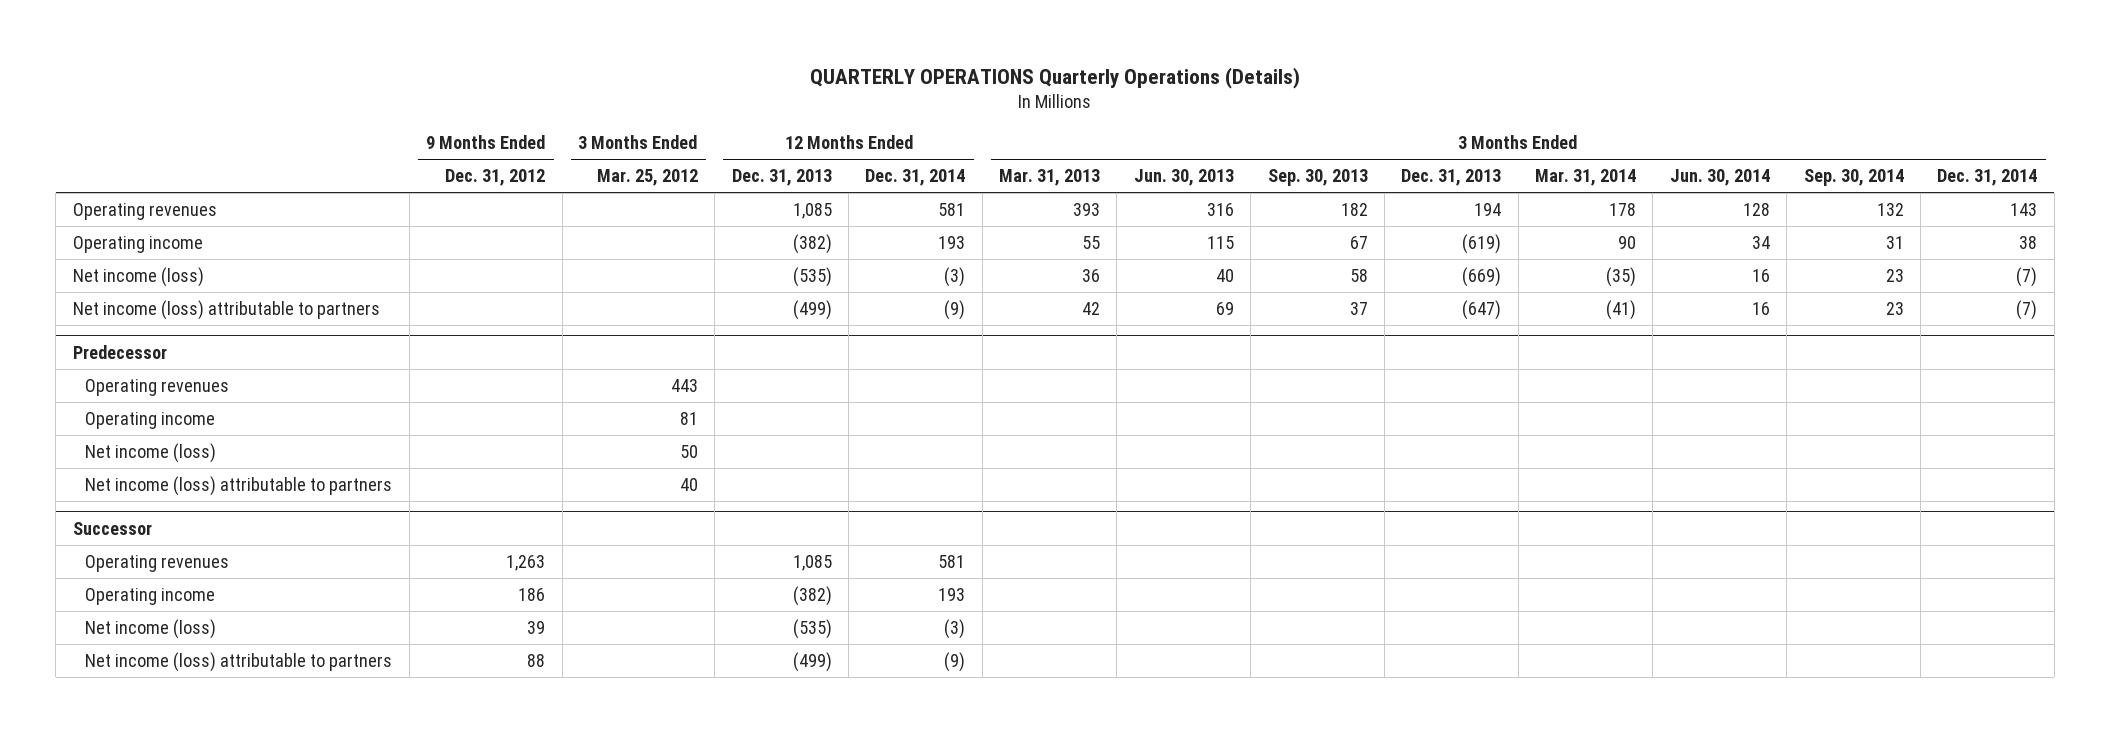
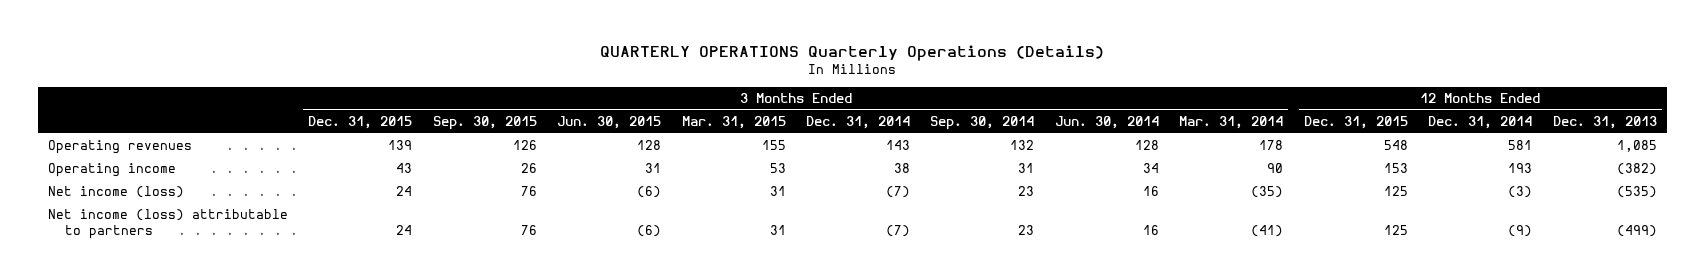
- | 9 Months Ended Dec. 31, 2012 | 3 Months Ended Mar. 25, 2012 | 12 Months Ended Dec. 31, 2013 | 12 Months Ended Dec. 31, 2014 | 3 Months Ended Mar. 31, 2013 | 3 Months Ended Jun. 30, 2013 | 3 Months Ended Sep. 30, 2013 | 3 Months Ended Dec. 31, 2013 | 3 Months Ended Mar. 31, 2014 | 3 Months Ended Jun. 30, 2014 | 3 Months Ended Sep. 30, 2014 | 3 Months Ended Dec. 31, 2014
+ | 3 Months Ended Dec. 31, 2015 | 3 Months Ended Sep. 30, 2015 | 3 Months Ended Jun. 30, 2015 | 3 Months Ended Mar. 31, 2015 | 3 Months Ended Dec. 31, 2014 | 3 Months Ended Sep. 30, 2014 | 3 Months Ended Jun. 30, 2014 | 3 Months Ended Mar. 31, 2014 | 12 Months Ended Dec. 31, 2015 | 12 Months Ended Dec. 31, 2014 | 12 Months Ended Dec. 31, 2013
- Predecessor
- Operating revenues | | 443 | | | | | | | | | |
- Operating income | | 81 | | | | | | | | | |
- Net income (loss) | | 50 | | | | | | | | | |
- Net income (loss) attributable to partners | | 40 | | | | | | | | | |
- Successor
- Operating revenues | 1,263 | | 1,085 | 581 | | | | | | | |
- Operating income | 186 | | (382) | 193 | | | | | | | |
- Net income (loss) | 39 | | (535) | (3) | | | | | | | |
- Net income (loss) attributable to partners | 88 | | (499) | (9) | | | | | | | |

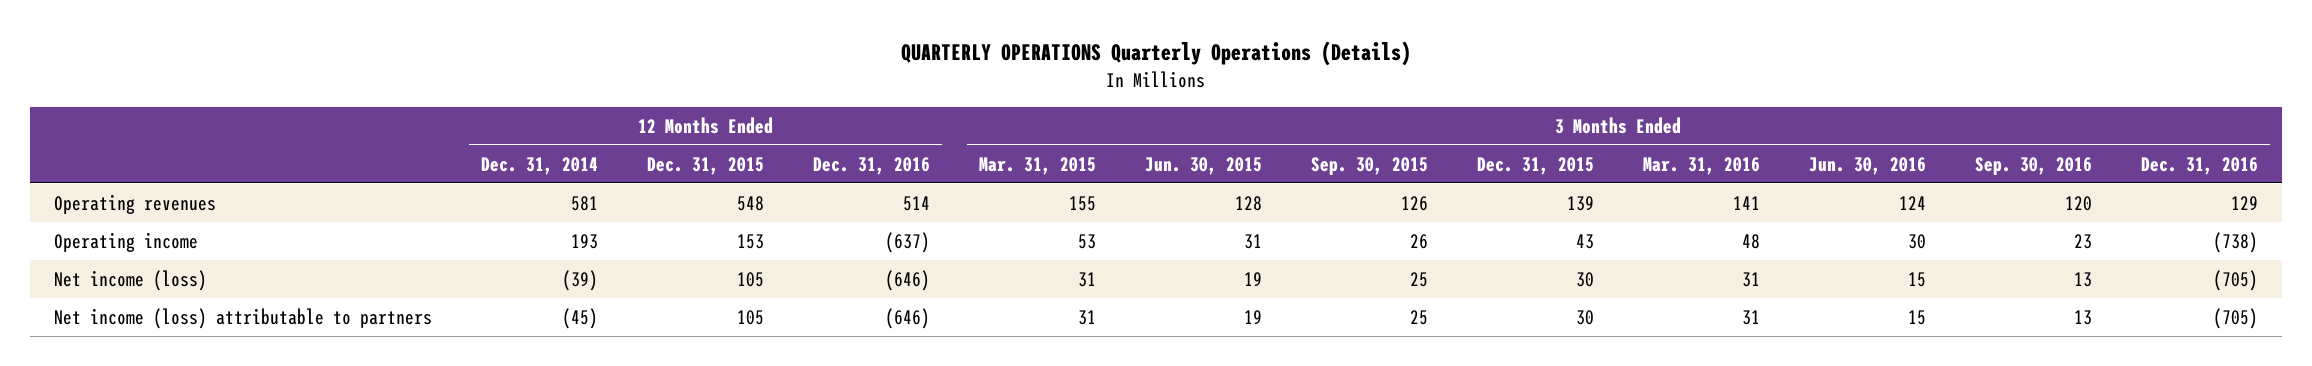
- | 3 Months Ended Dec. 31, 2015 | 3 Months Ended Sep. 30, 2015 | 3 Months Ended Jun. 30, 2015 | 3 Months Ended Mar. 31, 2015 | 3 Months Ended Dec. 31, 2014 | 3 Months Ended Sep. 30, 2014 | 3 Months Ended Jun. 30, 2014 | 3 Months Ended Mar. 31, 2014 | 12 Months Ended Dec. 31, 2015 | 12 Months Ended Dec. 31, 2014 | 12 Months Ended Dec. 31, 2013
+ | 12 Months Ended Dec. 31, 2014 | 12 Months Ended Dec. 31, 2015 | 12 Months Ended Dec. 31, 2016 | 3 Months Ended Mar. 31, 2015 | 3 Months Ended Jun. 30, 2015 | 3 Months Ended Sep. 30, 2015 | 3 Months Ended Dec. 31, 2015 | 3 Months Ended Mar. 31, 2016 | 3 Months Ended Jun. 30, 2016 | 3 Months Ended Sep. 30, 2016 | 3 Months Ended Dec. 31, 2016
- Net income (loss) | 24 | 76 | (6) | 31 | (7) | 23 | 16 | (35) | 125 | (3) | (535)
- Net income (loss) attributable to partners | 24 | 76 | (6) | 31 | (7) | 23 | 16 | (41) | 125 | (9) | (499)
+ Net income (loss) | (39) | 105 | (646) | 31 | 19 | 25 | 30 | 31 | 15 | 13 | (705)
+ Net income (loss) attributable to partners | (45) | 105 | (646) | 31 | 19 | 25 | 30 | 31 | 15 | 13 | (705)

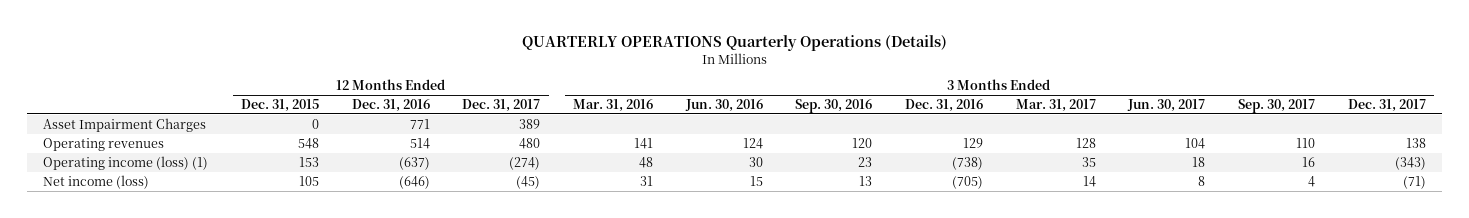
- | 12 Months Ended Dec. 31, 2014 | 12 Months Ended Dec. 31, 2015 | 12 Months Ended Dec. 31, 2016 | 3 Months Ended Mar. 31, 2015 | 3 Months Ended Jun. 30, 2015 | 3 Months Ended Sep. 30, 2015 | 3 Months Ended Dec. 31, 2015 | 3 Months Ended Mar. 31, 2016 | 3 Months Ended Jun. 30, 2016 | 3 Months Ended Sep. 30, 2016 | 3 Months Ended Dec. 31, 2016
+ | 12 Months Ended Dec. 31, 2015 | 12 Months Ended Dec. 31, 2016 | 12 Months Ended Dec. 31, 2017 | 3 Months Ended Mar. 31, 2016 | 3 Months Ended Jun. 30, 2016 | 3 Months Ended Sep. 30, 2016 | 3 Months Ended Dec. 31, 2016 | 3 Months Ended Mar. 31, 2017 | 3 Months Ended Jun. 30, 2017 | 3 Months Ended Sep. 30, 2017 | 3 Months Ended Dec. 31, 2017
+ Asset Impairment Charges | 0 | 771 | 389 | | | | | | | |
- Operating income | 193 | 153 | (637) | 53 | 31 | 26 | 43 | 48 | 30 | 23 | (738)
+ Operating income (loss) (1) | 153 | (637) | (274) | 48 | 30 | 23 | (738) | 35 | 18 | 16 | (343)
- Net income (loss) attributable to partners | (45) | 105 | (646) | 31 | 19 | 25 | 30 | 31 | 15 | 13 | (705)

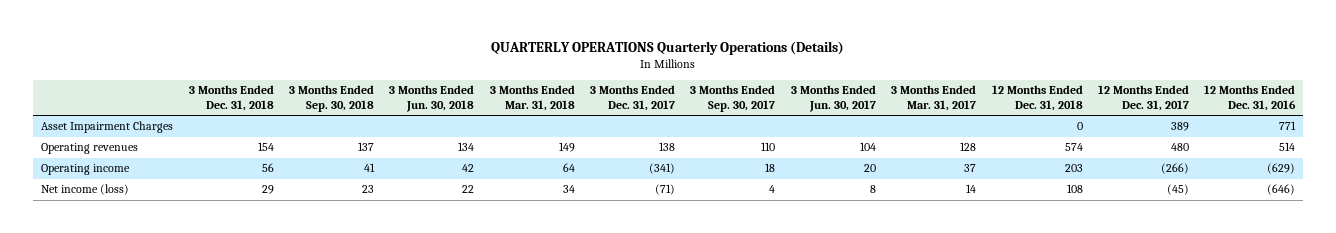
- | 12 Months Ended Dec. 31, 2015 | 12 Months Ended Dec. 31, 2016 | 12 Months Ended Dec. 31, 2017 | 3 Months Ended Mar. 31, 2016 | 3 Months Ended Jun. 30, 2016 | 3 Months Ended Sep. 30, 2016 | 3 Months Ended Dec. 31, 2016 | 3 Months Ended Mar. 31, 2017 | 3 Months Ended Jun. 30, 2017 | 3 Months Ended Sep. 30, 2017 | 3 Months Ended Dec. 31, 2017
+ | 3 Months Ended Dec. 31, 2018 | 3 Months Ended Sep. 30, 2018 | 3 Months Ended Jun. 30, 2018 | 3 Months Ended Mar. 31, 2018 | 3 Months Ended Dec. 31, 2017 | 3 Months Ended Sep. 30, 2017 | 3 Months Ended Jun. 30, 2017 | 3 Months Ended Mar. 31, 2017 | 12 Months Ended Dec. 31, 2018 | 12 Months Ended Dec. 31, 2017 | 12 Months Ended Dec. 31, 2016
- Operating income (loss) (1) | 153 | (637) | (274) | 48 | 30 | 23 | (738) | 35 | 18 | 16 | (343)
+ Operating income | 56 | 41 | 42 | 64 | (341) | 18 | 20 | 37 | 203 | (266) | (629)

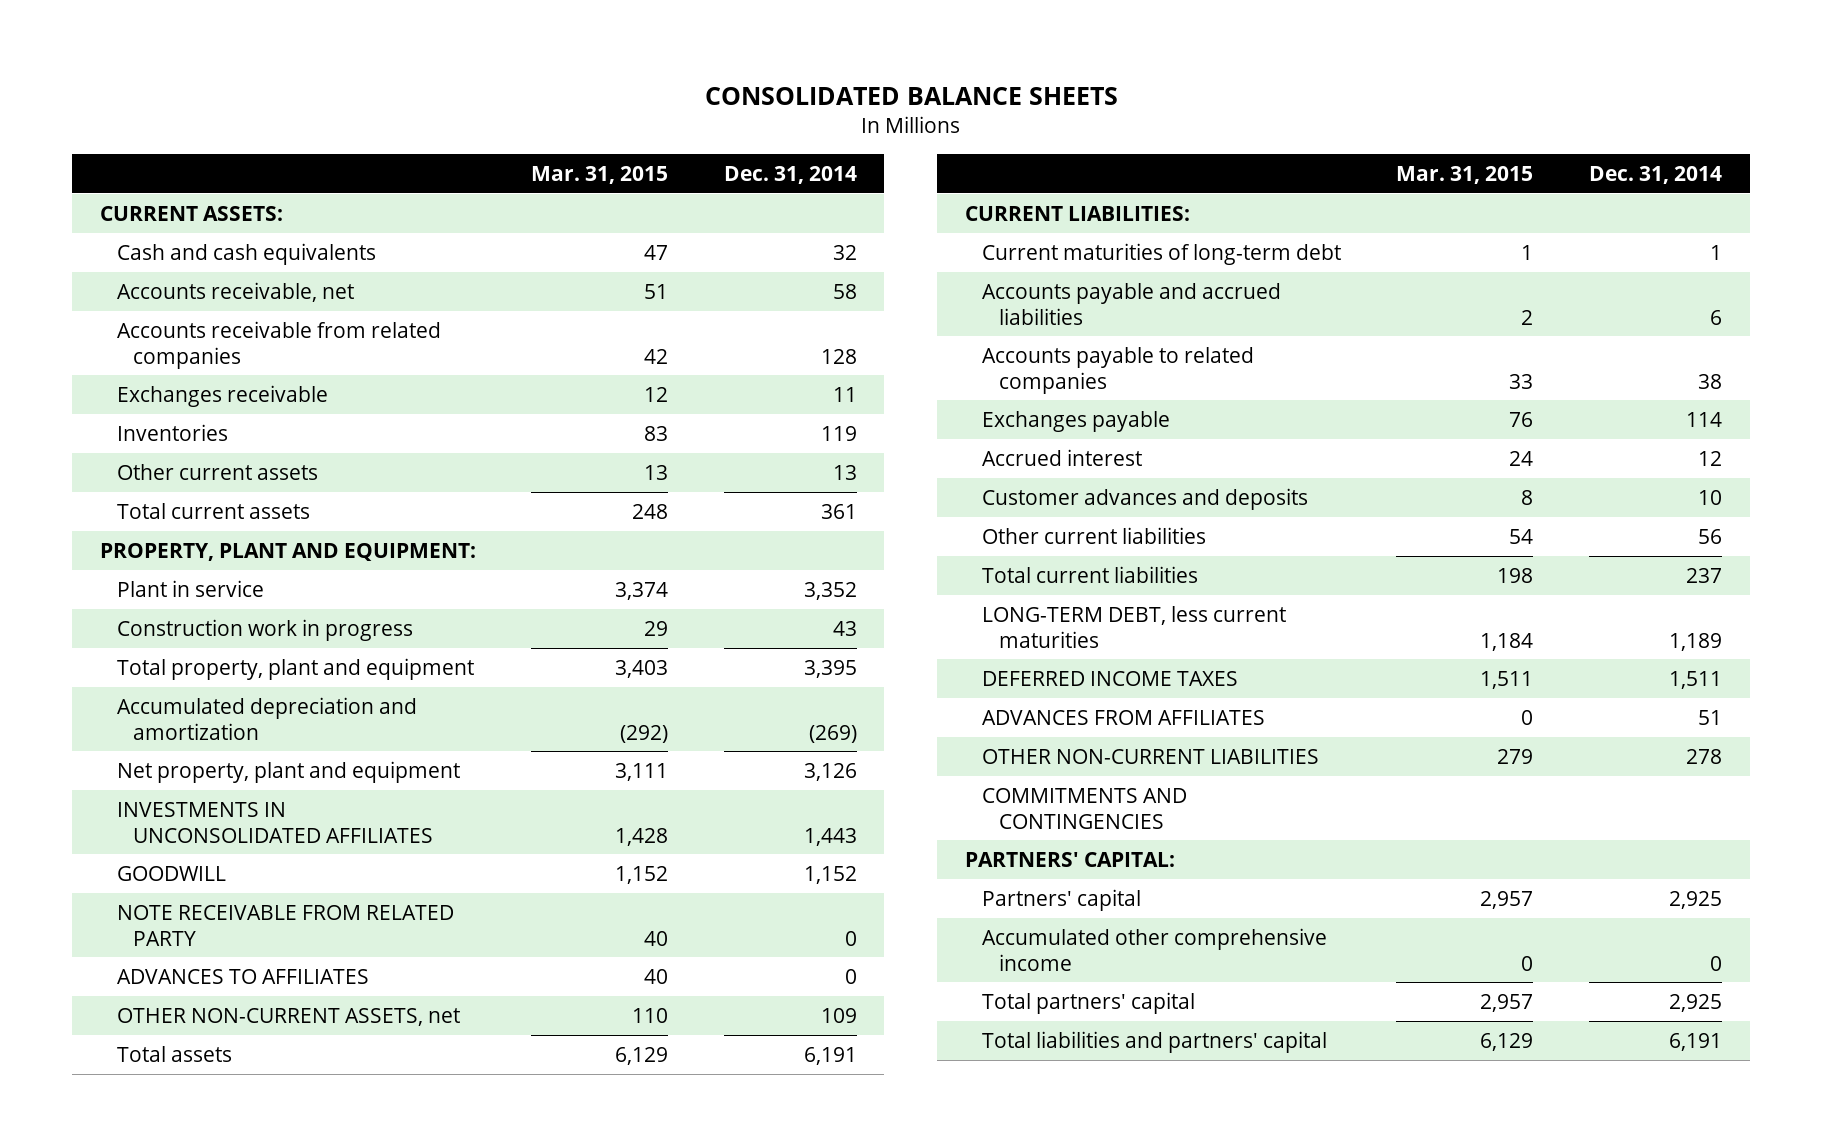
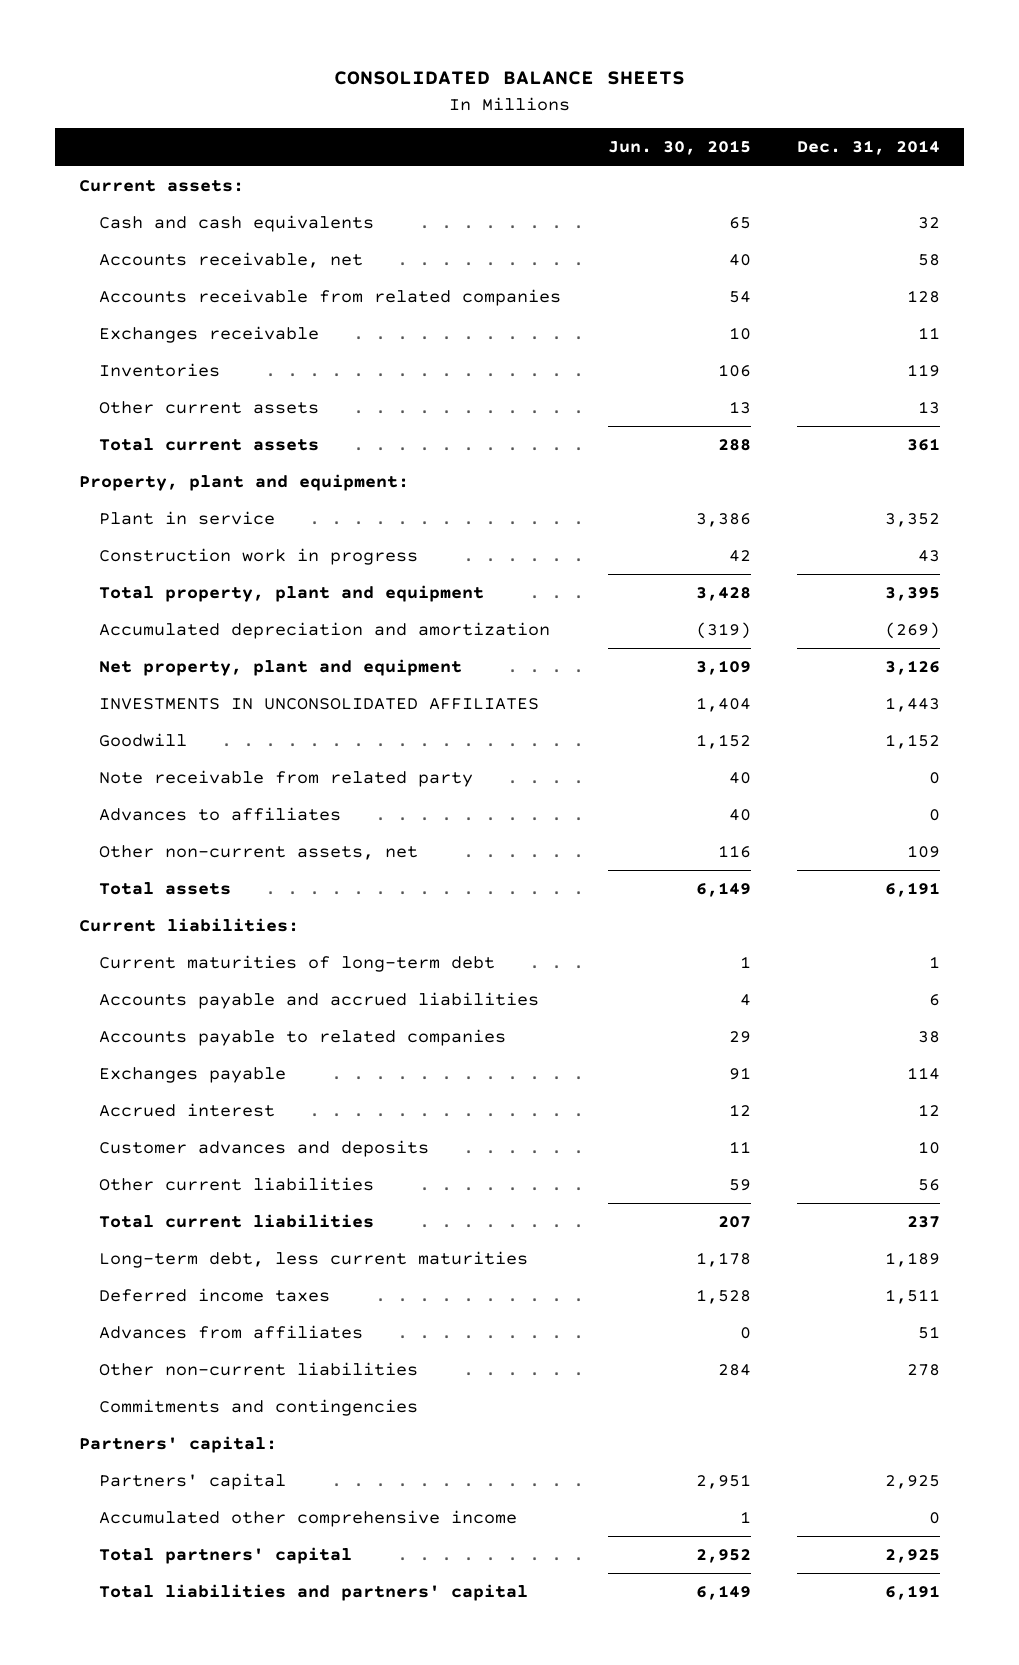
- | Mar. 31, 2015 | Dec. 31, 2014
+ | Jun. 30, 2015 | Dec. 31, 2014
- CURRENT ASSETS:
+ Current assets:
- PROPERTY, PLANT AND EQUIPMENT:
+ Property, plant and equipment:
- GOODWILL | 1,152 | 1,152
- NOTE RECEIVABLE FROM RELATED PARTY | 40 | 0
- ADVANCES TO AFFILIATES | 40 | 0
- OTHER NON-CURRENT ASSETS, net | 110 | 109
+ Goodwill | 1,152 | 1,152
+ Note receivable from related party | 40 | 0
+ Advances to affiliates | 40 | 0
+ Other non-current assets, net | 116 | 109
- CURRENT LIABILITIES:
+ Current liabilities:
- LONG-TERM DEBT, less current maturities | 1,184 | 1,189
- DEFERRED INCOME TAXES | 1,511 | 1,511
- ADVANCES FROM AFFILIATES | 0 | 51
- OTHER NON-CURRENT LIABILITIES | 279 | 278
- COMMITMENTS AND CONTINGENCIES
- PARTNERS' CAPITAL:
+ Long-term debt, less current maturities | 1,178 | 1,189
+ Deferred income taxes | 1,528 | 1,511
+ Advances from affiliates | 0 | 51
+ Other non-current liabilities | 284 | 278
+ Commitments and contingencies
+ Partners' capital:

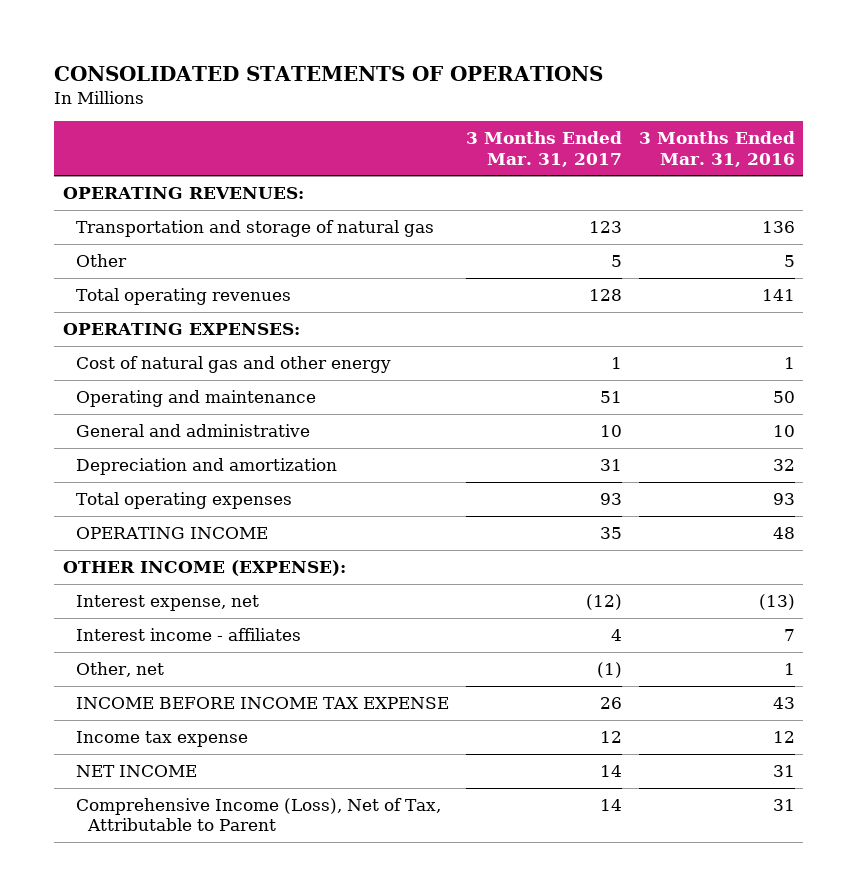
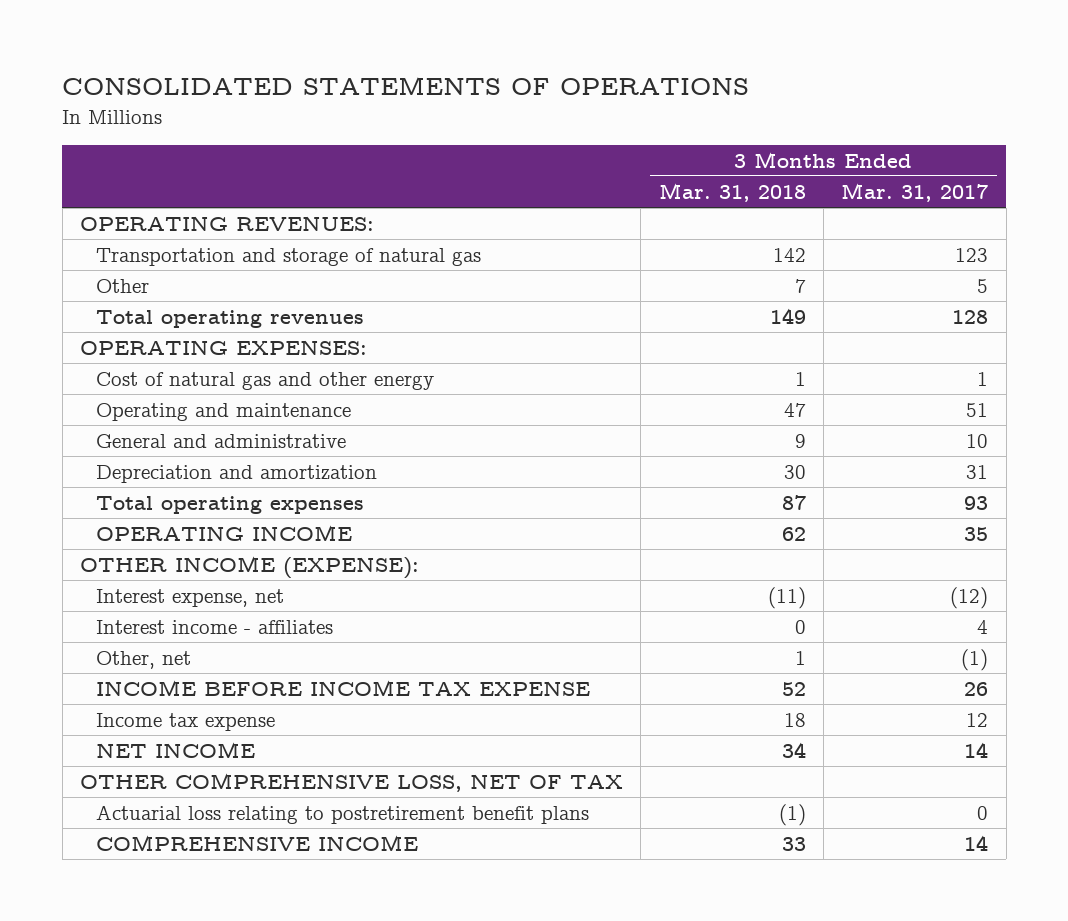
- | 3 Months Ended Mar. 31, 2017 | 3 Months Ended Mar. 31, 2016
+ | 3 Months Ended Mar. 31, 2018 | 3 Months Ended Mar. 31, 2017
- Comprehensive Income (Loss), Net of Tax, Attributable to Parent | 14 | 31
+ OTHER COMPREHENSIVE LOSS, NET OF TAX
+ Actuarial loss relating to postretirement benefit plans | (1) | 0
+ COMPREHENSIVE INCOME | 33 | 14

